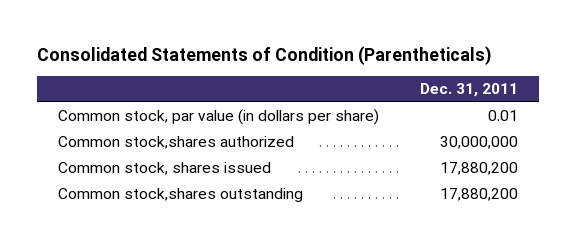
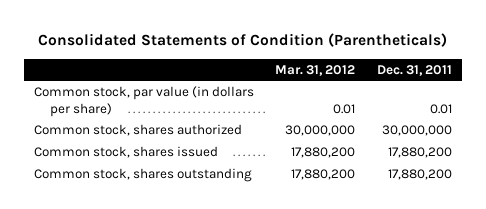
- | Dec. 31, 2011
+ | Mar. 31, 2012 | Dec. 31, 2011
- Common stock,shares authorized | 30,000,000
+ Common stock, shares authorized | 30,000,000 | 30,000,000
- Common stock,shares outstanding | 17,880,200
+ Common stock, shares outstanding | 17,880,200 | 17,880,200

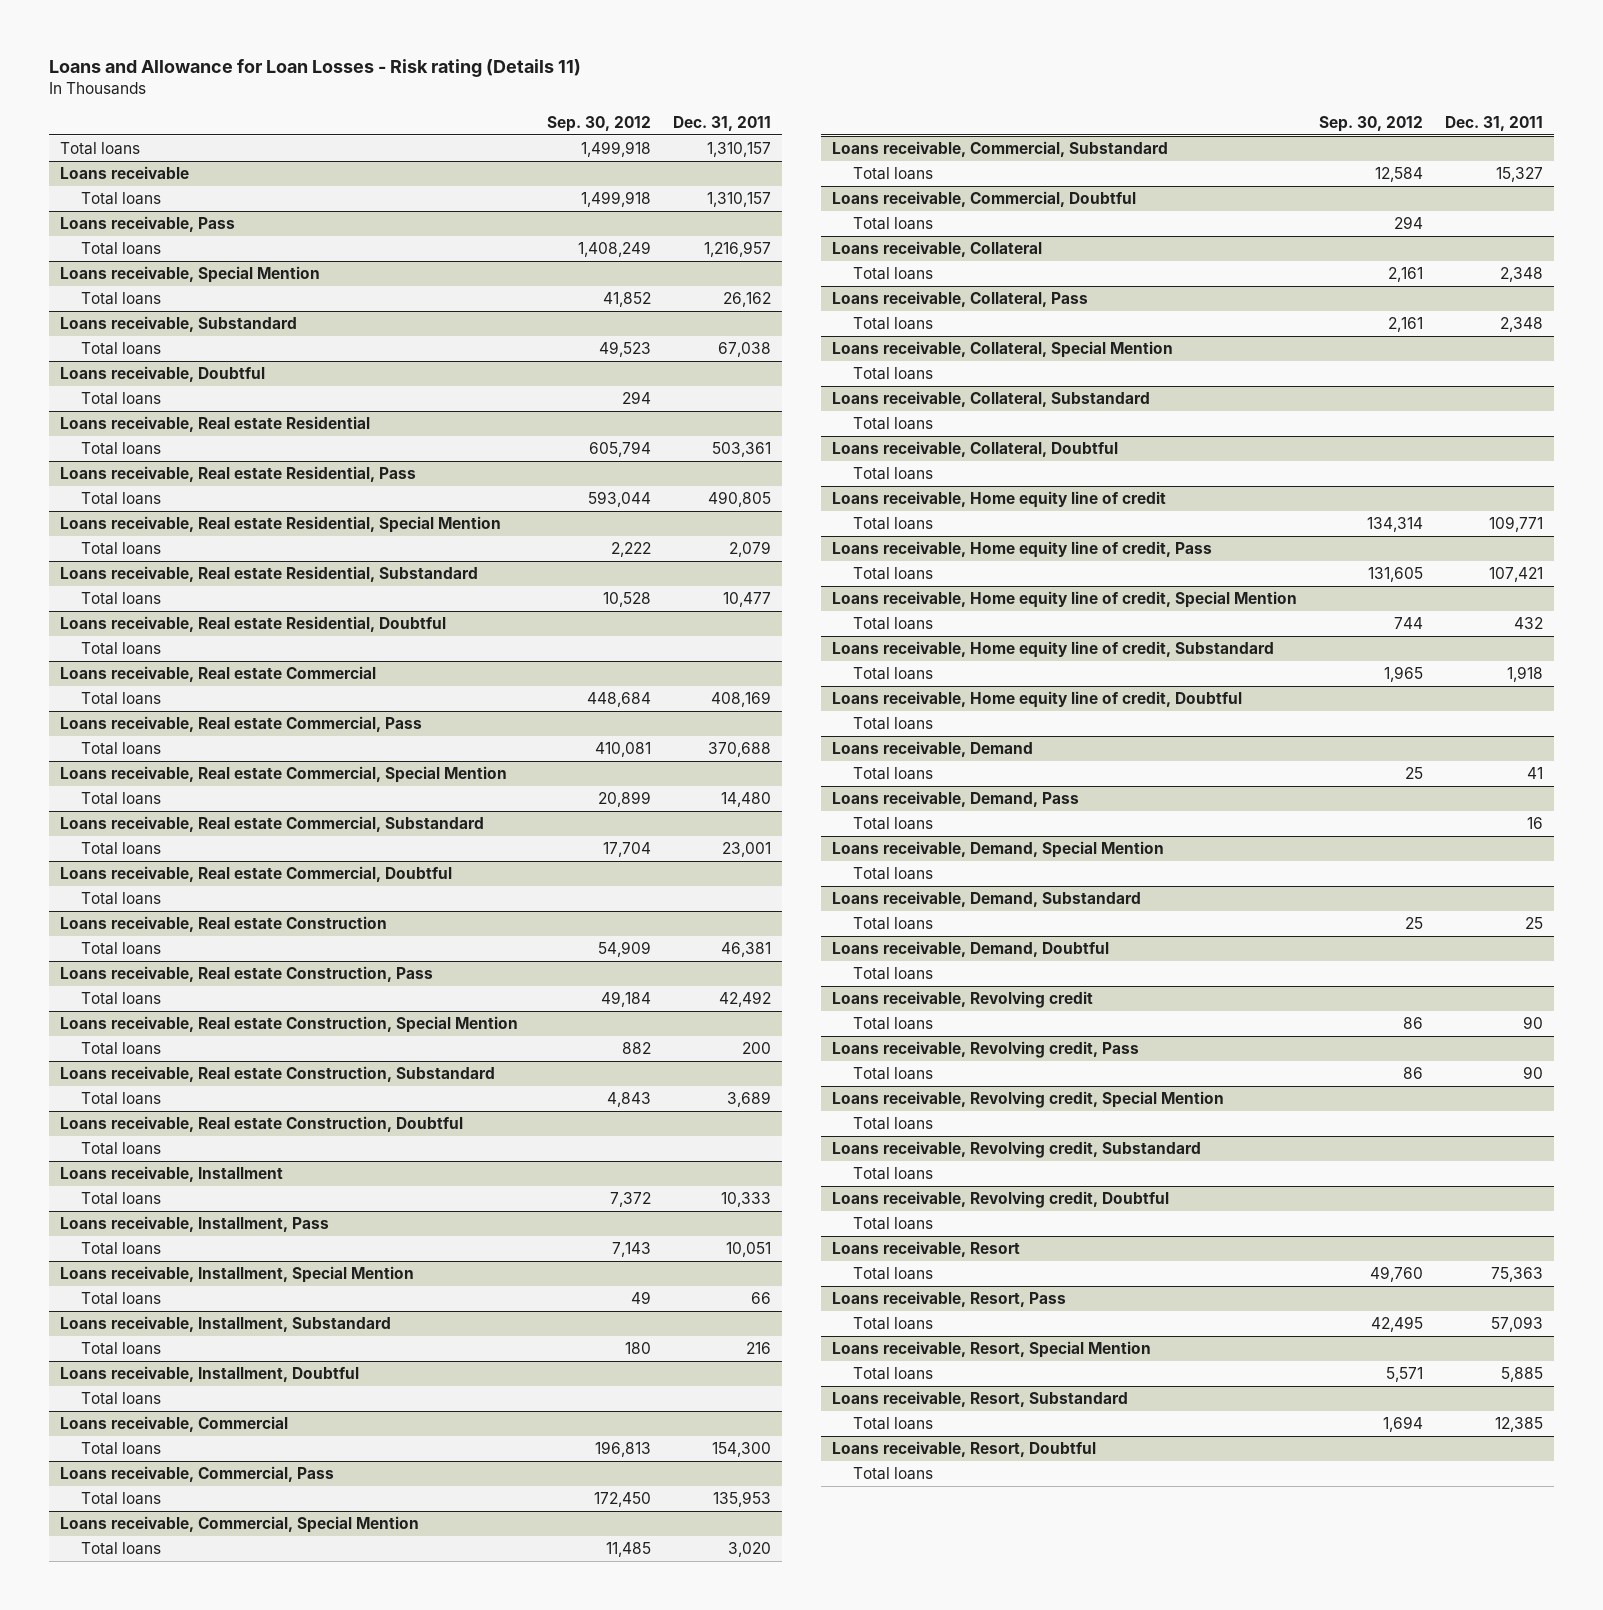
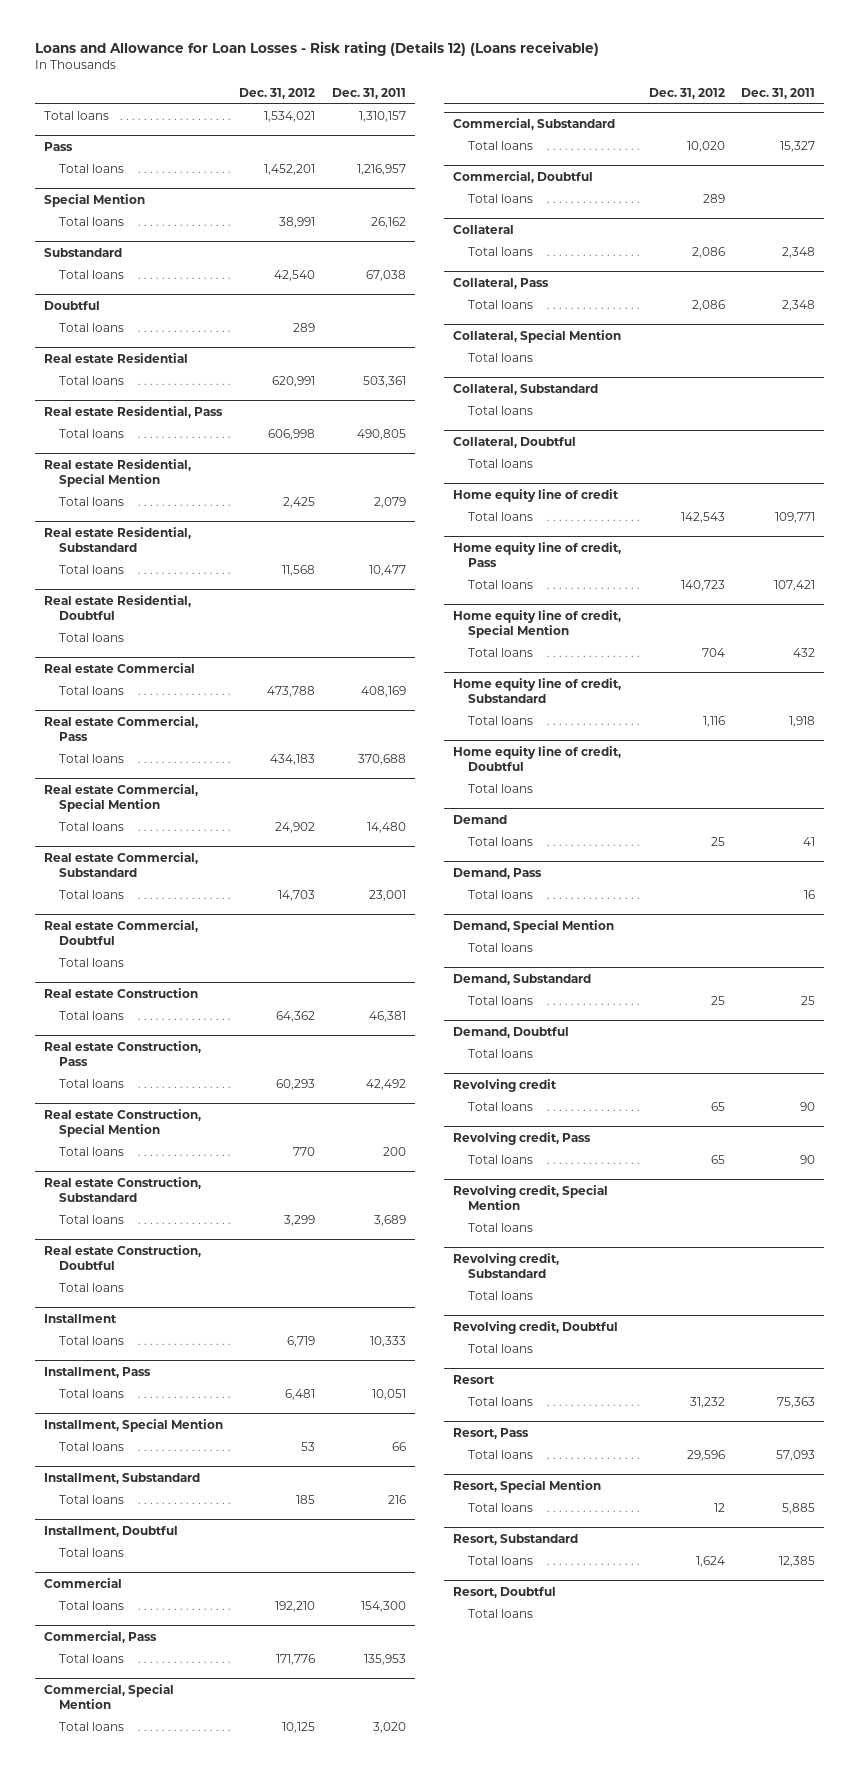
- Loans and Allowance for Loan Losses - Risk rating (Details 11)
+ Loans and Allowance for Loan Losses - Risk rating (Details 12) (Loans receivable)
- | Sep. 30, 2012 | Dec. 31, 2011
+ | Dec. 31, 2012 | Dec. 31, 2011
- Loans receivable
- Total loans | 1,499,918 | 1,310,157
- Loans receivable, Pass
+ Pass
- Loans receivable, Special Mention
+ Special Mention
- Loans receivable, Substandard
+ Substandard
- Loans receivable, Doubtful
+ Doubtful
- Loans receivable, Real estate Residential
+ Real estate Residential
- Loans receivable, Real estate Residential, Pass
+ Real estate Residential, Pass
- Loans receivable, Real estate Residential, Special Mention
+ Real estate Residential, Special Mention
- Loans receivable, Real estate Residential, Substandard
+ Real estate Residential, Substandard
- Loans receivable, Real estate Residential, Doubtful
+ Real estate Residential, Doubtful
- Loans receivable, Real estate Commercial
+ Real estate Commercial
- Loans receivable, Real estate Commercial, Pass
+ Real estate Commercial, Pass
- Loans receivable, Real estate Commercial, Special Mention
+ Real estate Commercial, Special Mention
- Loans receivable, Real estate Commercial, Substandard
+ Real estate Commercial, Substandard
- Loans receivable, Real estate Commercial, Doubtful
+ Real estate Commercial, Doubtful
- Loans receivable, Real estate Construction
+ Real estate Construction
- Loans receivable, Real estate Construction, Pass
+ Real estate Construction, Pass
- Loans receivable, Real estate Construction, Special Mention
+ Real estate Construction, Special Mention
- Loans receivable, Real estate Construction, Substandard
+ Real estate Construction, Substandard
- Loans receivable, Real estate Construction, Doubtful
+ Real estate Construction, Doubtful
- Loans receivable, Installment
+ Installment
- Loans receivable, Installment, Pass
+ Installment, Pass
- Loans receivable, Installment, Special Mention
+ Installment, Special Mention
- Loans receivable, Installment, Substandard
+ Installment, Substandard
- Loans receivable, Installment, Doubtful
+ Installment, Doubtful
- Loans receivable, Commercial
+ Commercial
- Loans receivable, Commercial, Pass
+ Commercial, Pass
- Loans receivable, Commercial, Special Mention
+ Commercial, Special Mention
- Loans receivable, Commercial, Substandard
+ Commercial, Substandard
- Loans receivable, Commercial, Doubtful
+ Commercial, Doubtful
- Loans receivable, Collateral
+ Collateral
- Loans receivable, Collateral, Pass
+ Collateral, Pass
- Loans receivable, Collateral, Special Mention
+ Collateral, Special Mention
- Loans receivable, Collateral, Substandard
+ Collateral, Substandard
- Loans receivable, Collateral, Doubtful
+ Collateral, Doubtful
- Loans receivable, Home equity line of credit
+ Home equity line of credit
- Loans receivable, Home equity line of credit, Pass
+ Home equity line of credit, Pass
- Loans receivable, Home equity line of credit, Special Mention
+ Home equity line of credit, Special Mention
- Loans receivable, Home equity line of credit, Substandard
+ Home equity line of credit, Substandard
- Loans receivable, Home equity line of credit, Doubtful
+ Home equity line of credit, Doubtful
- Loans receivable, Demand
+ Demand
- Loans receivable, Demand, Pass
+ Demand, Pass
- Loans receivable, Demand, Special Mention
+ Demand, Special Mention
- Loans receivable, Demand, Substandard
+ Demand, Substandard
- Loans receivable, Demand, Doubtful
+ Demand, Doubtful
- Loans receivable, Revolving credit
+ Revolving credit
- Loans receivable, Revolving credit, Pass
+ Revolving credit, Pass
- Loans receivable, Revolving credit, Special Mention
+ Revolving credit, Special Mention
- Loans receivable, Revolving credit, Substandard
+ Revolving credit, Substandard
- Loans receivable, Revolving credit, Doubtful
+ Revolving credit, Doubtful
- Loans receivable, Resort
+ Resort
- Loans receivable, Resort, Pass
+ Resort, Pass
- Loans receivable, Resort, Special Mention
+ Resort, Special Mention
- Loans receivable, Resort, Substandard
+ Resort, Substandard
- Loans receivable, Resort, Doubtful
+ Resort, Doubtful

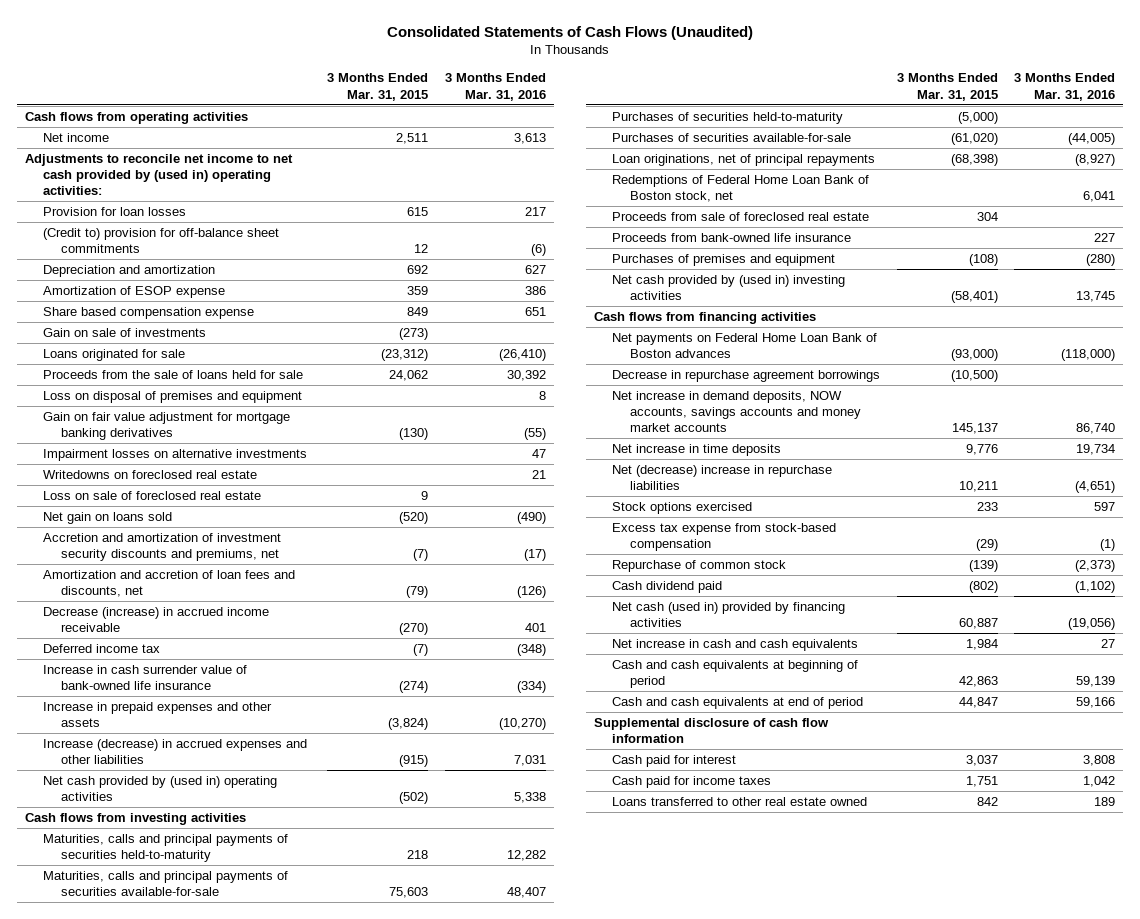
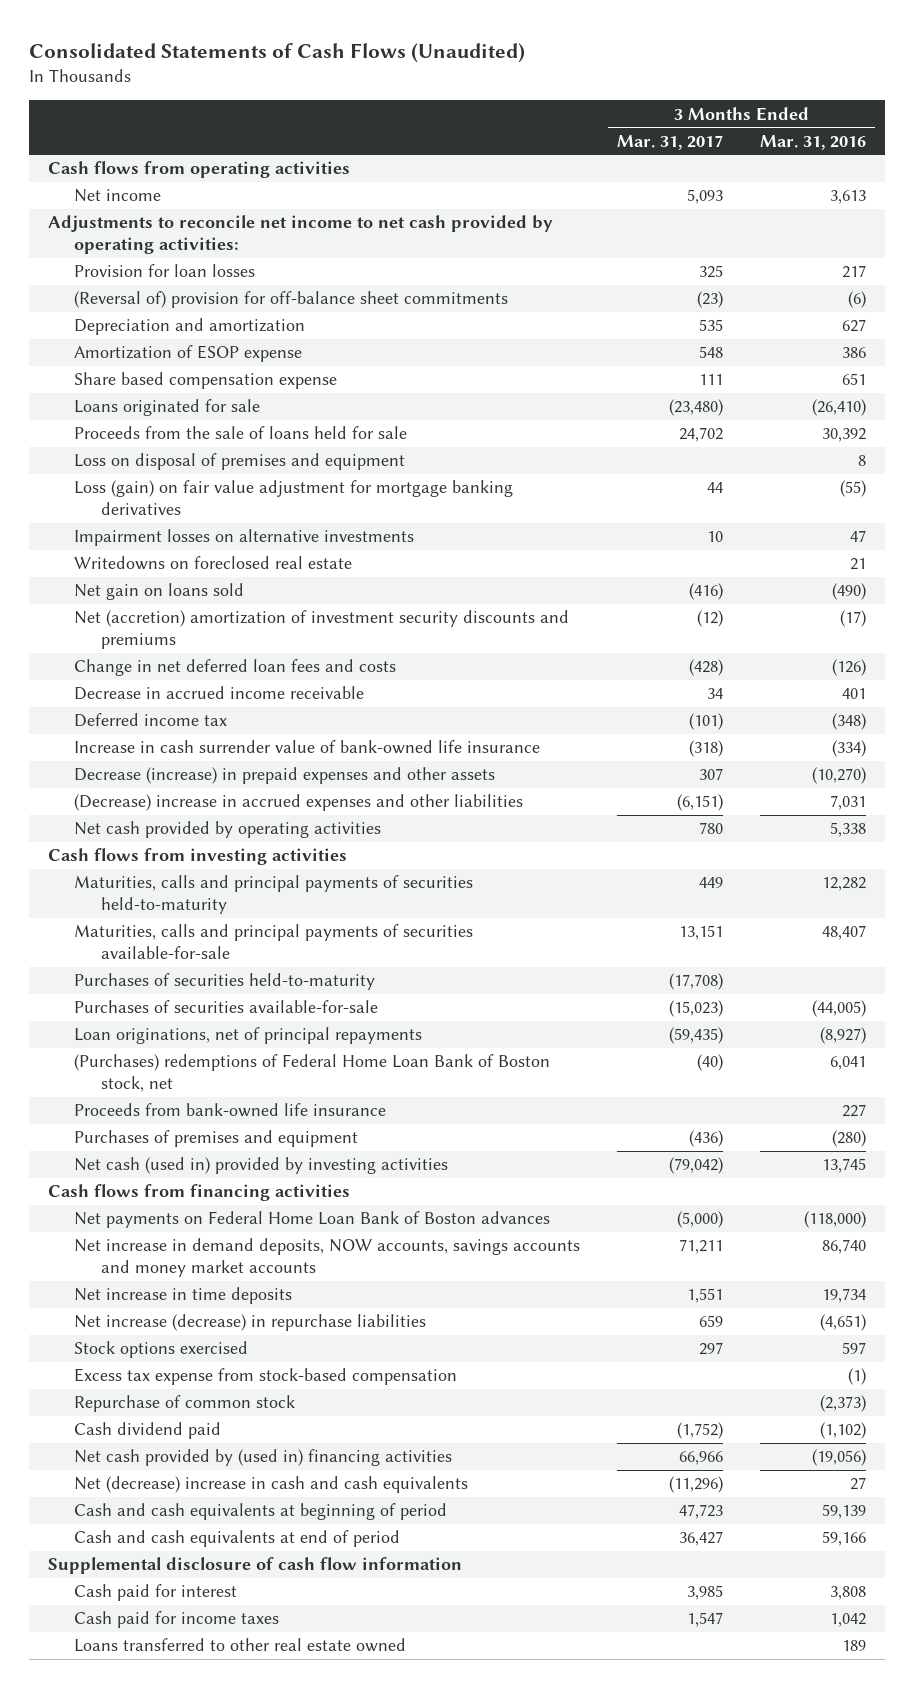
- | 3 Months Ended Mar. 31, 2015 | 3 Months Ended Mar. 31, 2016
+ | 3 Months Ended Mar. 31, 2017 | 3 Months Ended Mar. 31, 2016
- Adjustments to reconcile net income to net cash provided by (used in) operating activities:
+ Adjustments to reconcile net income to net cash provided by operating activities:
- (Credit to) provision for off-balance sheet commitments | 12 | (6)
+ (Reversal of) provision for off-balance sheet commitments | (23) | (6)
- Gain on sale of investments | (273) |
- Gain on fair value adjustment for mortgage banking derivatives | (130) | (55)
+ Loss (gain) on fair value adjustment for mortgage banking derivatives | 44 | (55)
- Loss on sale of foreclosed real estate | 9 |
- Accretion and amortization of investment security discounts and premiums, net | (7) | (17)
- Amortization and accretion of loan fees and discounts, net | (79) | (126)
- Decrease (increase) in accrued income receivable | (270) | 401
+ Net (accretion) amortization of investment security discounts and premiums | (12) | (17)
+ Change in net deferred loan fees and costs | (428) | (126)
+ Decrease in accrued income receivable | 34 | 401
- Increase in prepaid expenses and other assets | (3,824) | (10,270)
- Increase (decrease) in accrued expenses and other liabilities | (915) | 7,031
- Net cash provided by (used in) operating activities | (502) | 5,338
+ Decrease (increase) in prepaid expenses and other assets | 307 | (10,270)
+ (Decrease) increase in accrued expenses and other liabilities | (6,151) | 7,031
+ Net cash provided by operating activities | 780 | 5,338
- Redemptions of Federal Home Loan Bank of Boston stock, net | | 6,041
- Proceeds from sale of foreclosed real estate | 304 |
+ (Purchases) redemptions of Federal Home Loan Bank of Boston stock, net | (40) | 6,041
- Net cash provided by (used in) investing activities | (58,401) | 13,745
+ Net cash (used in) provided by investing activities | (79,042) | 13,745
- Decrease in repurchase agreement borrowings | (10,500) |
- Net (decrease) increase in repurchase liabilities | 10,211 | (4,651)
+ Net increase (decrease) in repurchase liabilities | 659 | (4,651)
- Net cash (used in) provided by financing activities | 60,887 | (19,056)
- Net increase in cash and cash equivalents | 1,984 | 27
+ Net cash provided by (used in) financing activities | 66,966 | (19,056)
+ Net (decrease) increase in cash and cash equivalents | (11,296) | 27

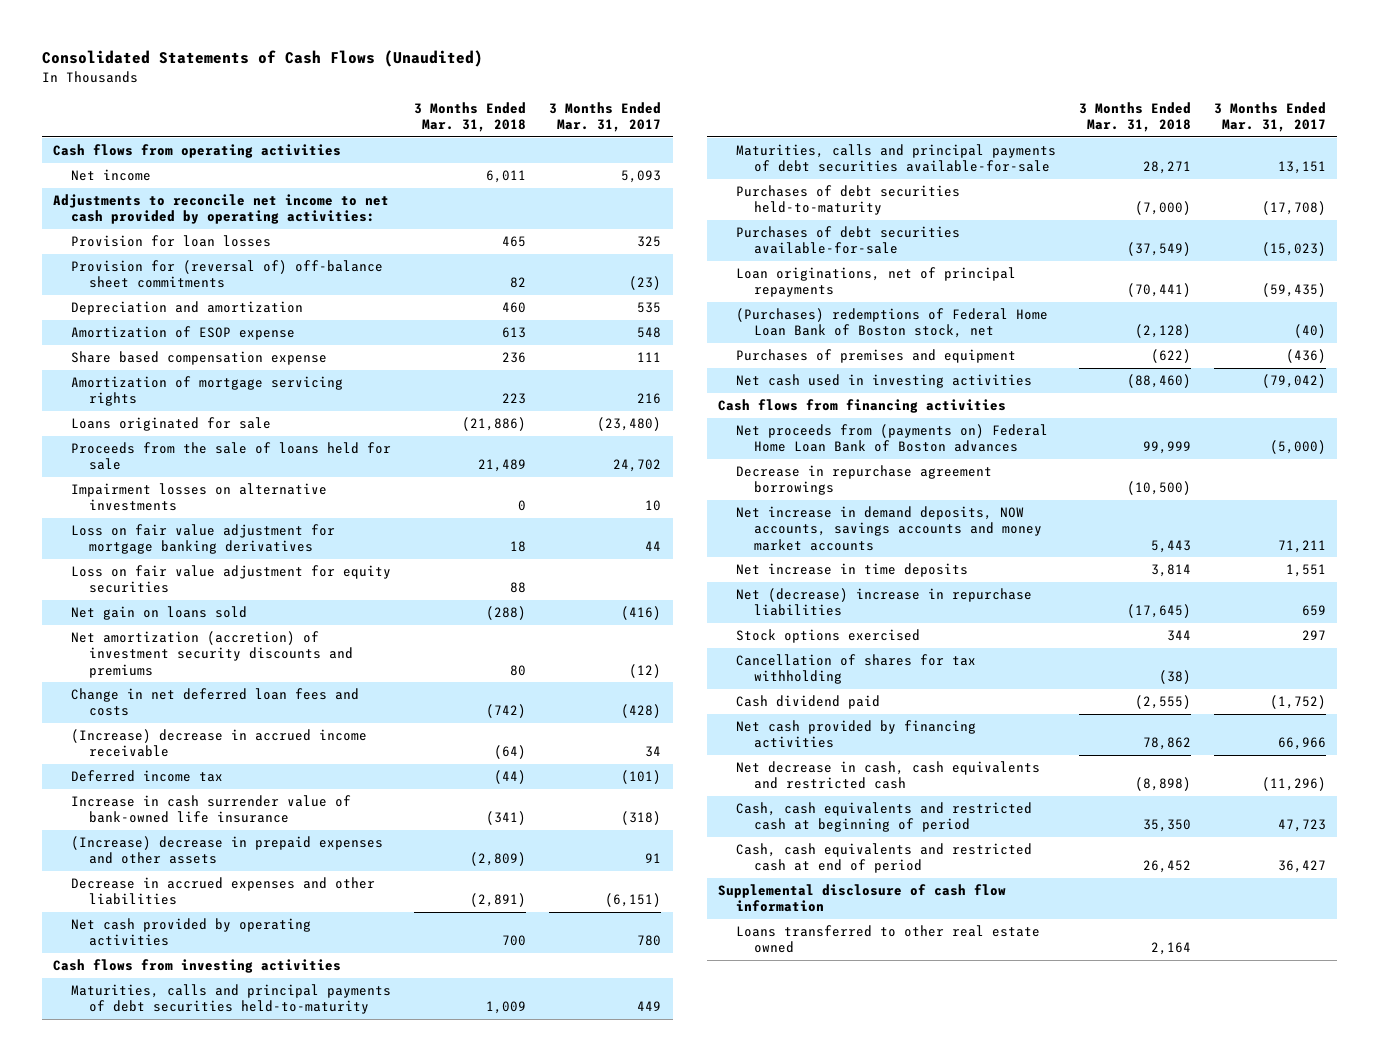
- | 3 Months Ended Mar. 31, 2017 | 3 Months Ended Mar. 31, 2016
+ | 3 Months Ended Mar. 31, 2018 | 3 Months Ended Mar. 31, 2017
- (Reversal of) provision for off-balance sheet commitments | (23) | (6)
+ Provision for (reversal of) off-balance sheet commitments | 82 | (23)
+ Amortization of mortgage servicing rights | 223 | 216
- Loss on disposal of premises and equipment | | 8
- Loss (gain) on fair value adjustment for mortgage banking derivatives | 44 | (55)
- Writedowns on foreclosed real estate | | 21
+ Loss on fair value adjustment for mortgage banking derivatives | 18 | 44
+ Loss on fair value adjustment for equity securities | 88 |
- Net (accretion) amortization of investment security discounts and premiums | (12) | (17)
+ Net amortization (accretion) of investment security discounts and premiums | 80 | (12)
- Decrease in accrued income receivable | 34 | 401
+ (Increase) decrease in accrued income receivable | (64) | 34
- Decrease (increase) in prepaid expenses and other assets | 307 | (10,270)
- (Decrease) increase in accrued expenses and other liabilities | (6,151) | 7,031
+ (Increase) decrease in prepaid expenses and other assets | (2,809) | 91
+ Decrease in accrued expenses and other liabilities | (2,891) | (6,151)
- Maturities, calls and principal payments of securities held-to-maturity | 449 | 12,282
- Maturities, calls and principal payments of securities available-for-sale | 13,151 | 48,407
- Purchases of securities held-to-maturity | (17,708) |
- Purchases of securities available-for-sale | (15,023) | (44,005)
+ Maturities, calls and principal payments of debt securities held-to-maturity | 1,009 | 449
+ Maturities, calls and principal payments of debt securities available-for-sale | 28,271 | 13,151
+ Purchases of debt securities held-to-maturity | (7,000) | (17,708)
+ Purchases of debt securities available-for-sale | (37,549) | (15,023)
- Proceeds from bank-owned life insurance | | 227
- Net cash (used in) provided by investing activities | (79,042) | 13,745
+ Net cash used in investing activities | (88,460) | (79,042)
- Net payments on Federal Home Loan Bank of Boston advances | (5,000) | (118,000)
+ Net proceeds from (payments on) Federal Home Loan Bank of Boston advances | 99,999 | (5,000)
+ Decrease in repurchase agreement borrowings | (10,500) |
- Net increase (decrease) in repurchase liabilities | 659 | (4,651)
+ Net (decrease) increase in repurchase liabilities | (17,645) | 659
- Excess tax expense from stock-based compensation | | (1)
- Repurchase of common stock | | (2,373)
+ Cancellation of shares for tax withholding | (38) |
- Net cash provided by (used in) financing activities | 66,966 | (19,056)
- Net (decrease) increase in cash and cash equivalents | (11,296) | 27
- Cash and cash equivalents at beginning of period | 47,723 | 59,139
- Cash and cash equivalents at end of period | 36,427 | 59,166
+ Net cash provided by financing activities | 78,862 | 66,966
+ Net decrease in cash, cash equivalents and restricted cash | (8,898) | (11,296)
+ Cash, cash equivalents and restricted cash at beginning of period | 35,350 | 47,723
+ Cash, cash equivalents and restricted cash at end of period | 26,452 | 36,427
- Cash paid for interest | 3,985 | 3,808
- Cash paid for income taxes | 1,547 | 1,042

